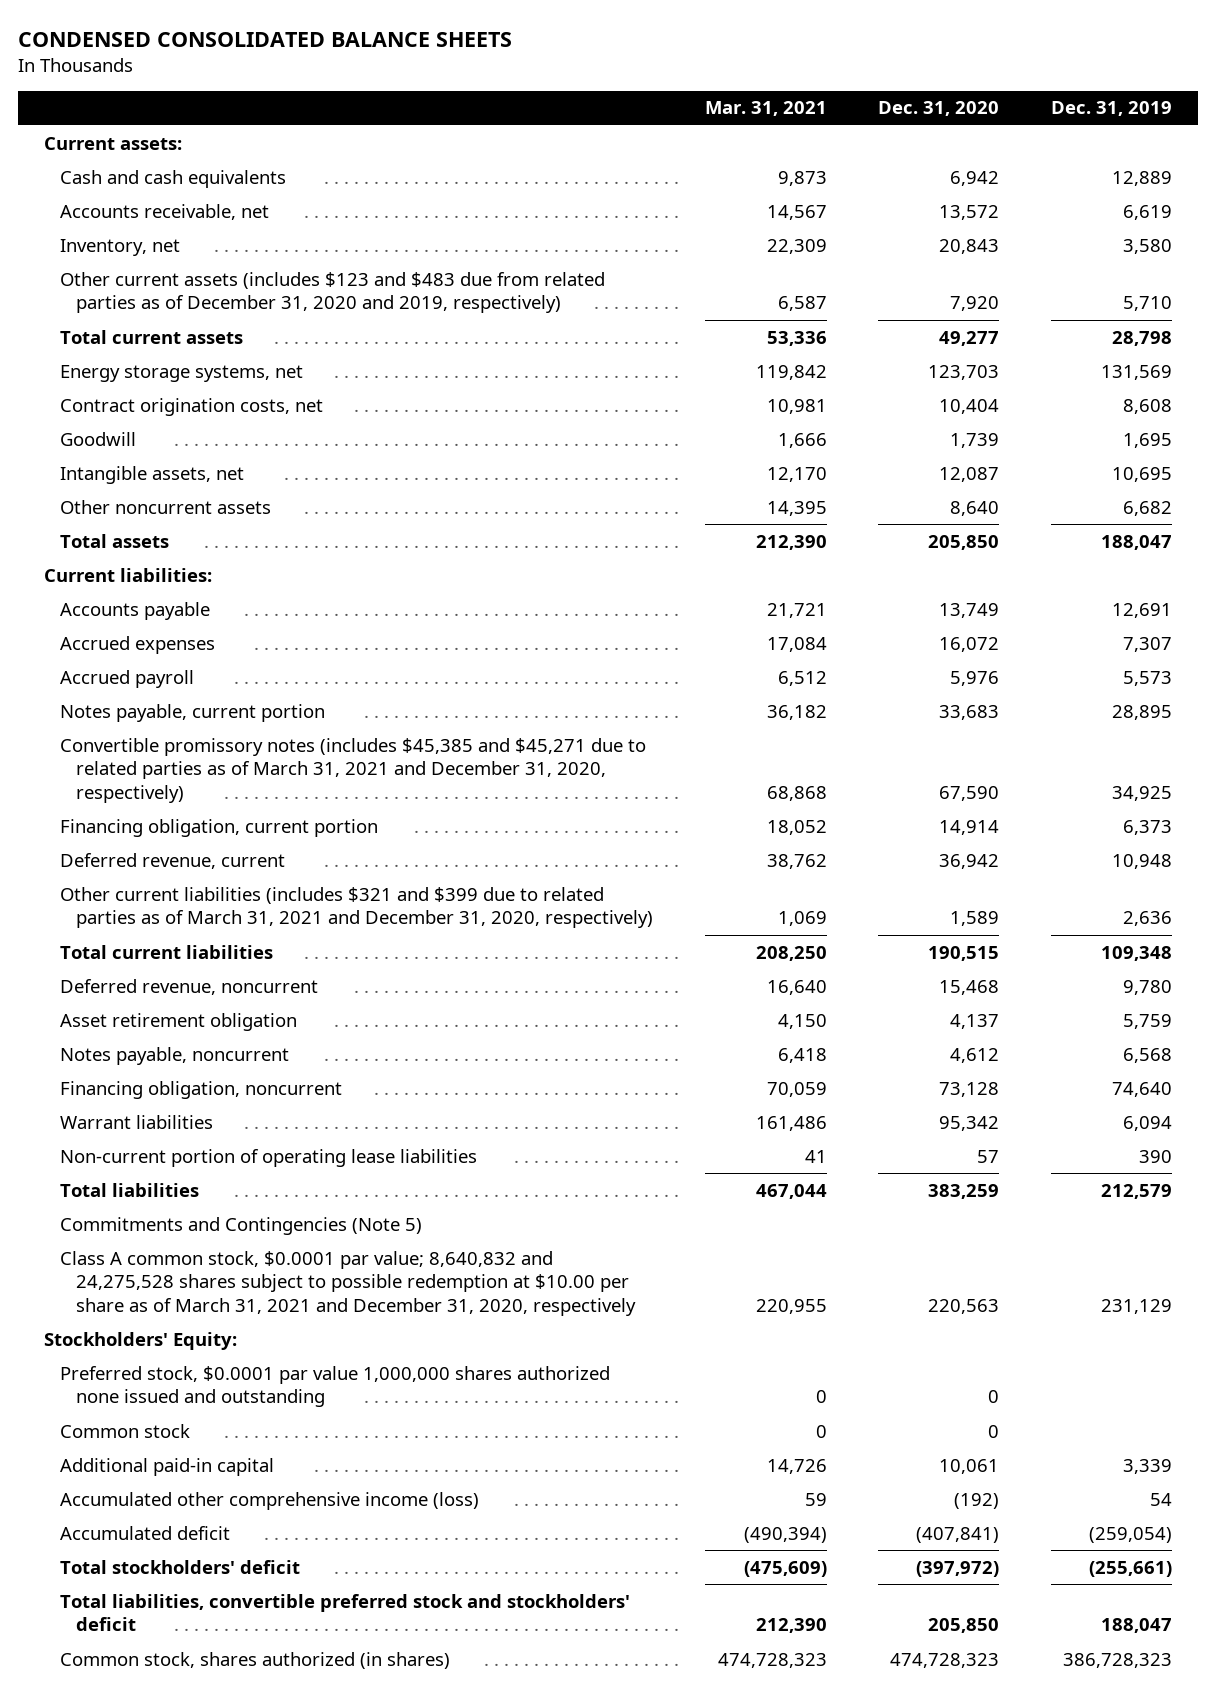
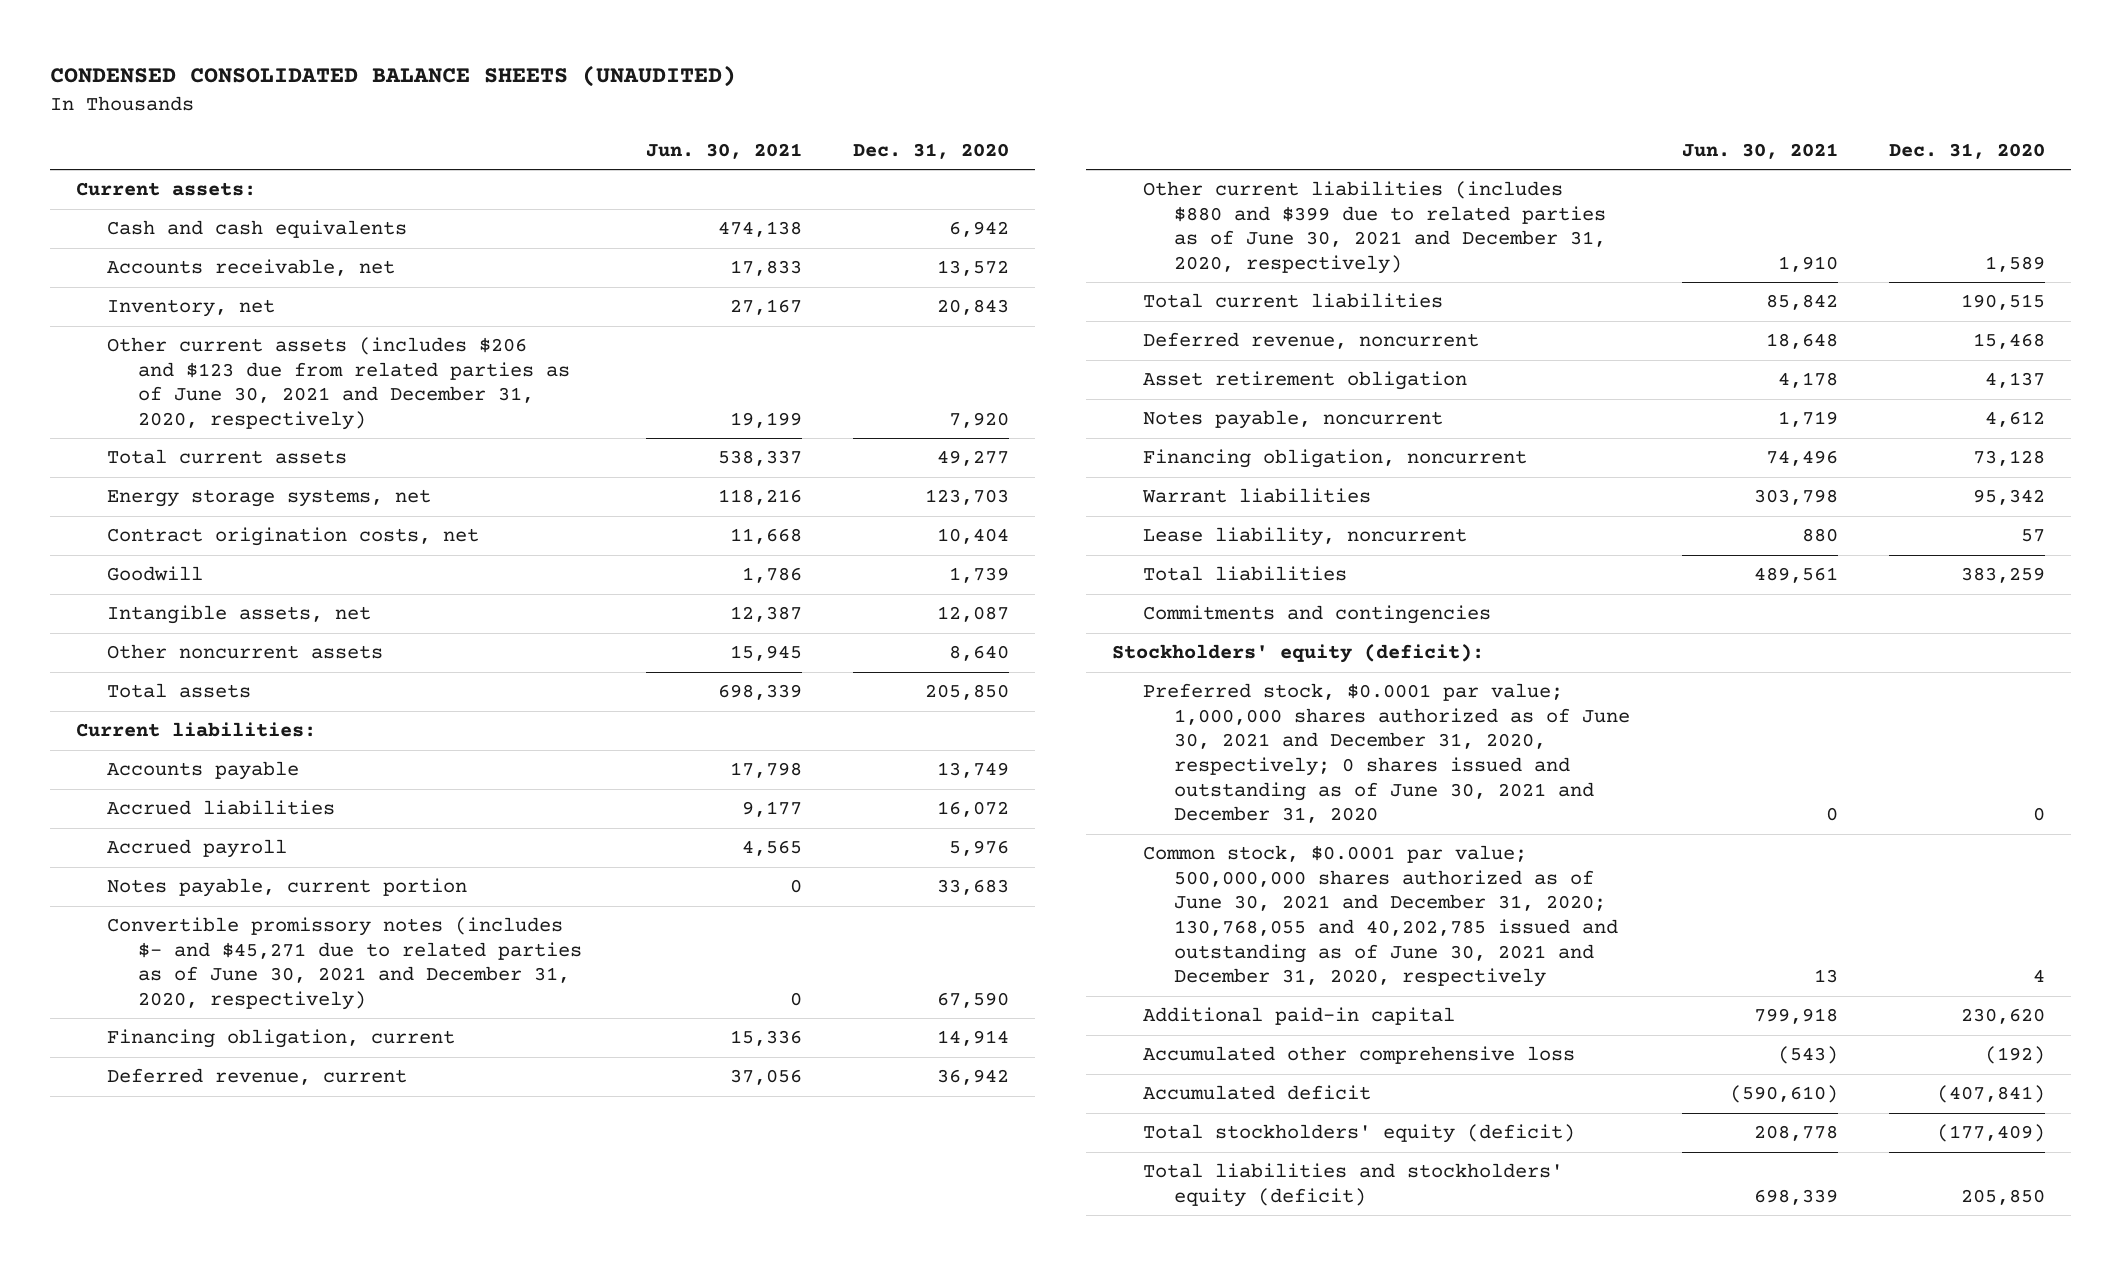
- CONDENSED CONSOLIDATED BALANCE SHEETS
+ CONDENSED CONSOLIDATED BALANCE SHEETS (UNAUDITED)
- | Mar. 31, 2021 | Dec. 31, 2020 | Dec. 31, 2019
+ | Jun. 30, 2021 | Dec. 31, 2020
- Other current assets (includes $123 and $483 due from related parties as of December 31, 2020 and 2019, respectively) | 6,587 | 7,920 | 5,710
+ Other current assets (includes $206 and $123 due from related parties as of June 30, 2021 and December 31, 2020, respectively) | 19,199 | 7,920
- Accrued expenses | 17,084 | 16,072 | 7,307
+ Accrued liabilities | 9,177 | 16,072
- Convertible promissory notes (includes $45,385 and $45,271 due to related parties as of March 31, 2021 and December 31, 2020, respectively) | 68,868 | 67,590 | 34,925
- Financing obligation, current portion | 18,052 | 14,914 | 6,373
+ Convertible promissory notes (includes $- and $45,271 due to related parties as of June 30, 2021 and December 31, 2020, respectively) | 0 | 67,590
+ Financing obligation, current | 15,336 | 14,914
- Other current liabilities (includes $321 and $399 due to related parties as of March 31, 2021 and December 31, 2020, respectively) | 1,069 | 1,589 | 2,636
+ Other current liabilities (includes $880 and $399 due to related parties as of June 30, 2021 and December 31, 2020, respectively) | 1,910 | 1,589
- Non-current portion of operating lease liabilities | 41 | 57 | 390
+ Lease liability, noncurrent | 880 | 57
- Commitments and Contingencies (Note 5)
- Class A common stock, $0.0001 par value; 8,640,832 and 24,275,528 shares subject to possible redemption at $10.00 per share as of March 31, 2021 and December 31, 2020, respectively | 220,955 | 220,563 | 231,129
- Stockholders' Equity:
- Preferred stock, $0.0001 par value 1,000,000 shares authorized none issued and outstanding | 0 | 0 |
- Common stock | 0 | 0 |
- Additional paid-in capital | 14,726 | 10,061 | 3,339
- Accumulated other comprehensive income (loss) | 59 | (192) | 54
+ Commitments and contingencies
+ Stockholders' equity (deficit):
+ Preferred stock, $0.0001 par value; 1,000,000 shares authorized as of June 30, 2021 and December 31, 2020, respectively; 0 shares issued and outstanding as of June 30, 2021 and December 31, 2020 | 0 | 0
+ Common stock, $0.0001 par value; 500,000,000 shares authorized as of June 30, 2021 and December 31, 2020; 130,768,055 and 40,202,785 issued and outstanding as of June 30, 2021 and December 31, 2020, respectively | 13 | 4
+ Additional paid-in capital | 799,918 | 230,620
+ Accumulated other comprehensive loss | (543) | (192)
- Total stockholders' deficit | (475,609) | (397,972) | (255,661)
- Total liabilities, convertible preferred stock and stockholders' deficit | 212,390 | 205,850 | 188,047
- Common stock, shares authorized (in shares) | 474,728,323 | 474,728,323 | 386,728,323
+ Total stockholders' equity (deficit) | 208,778 | (177,409)
+ Total liabilities and stockholders' equity (deficit) | 698,339 | 205,850

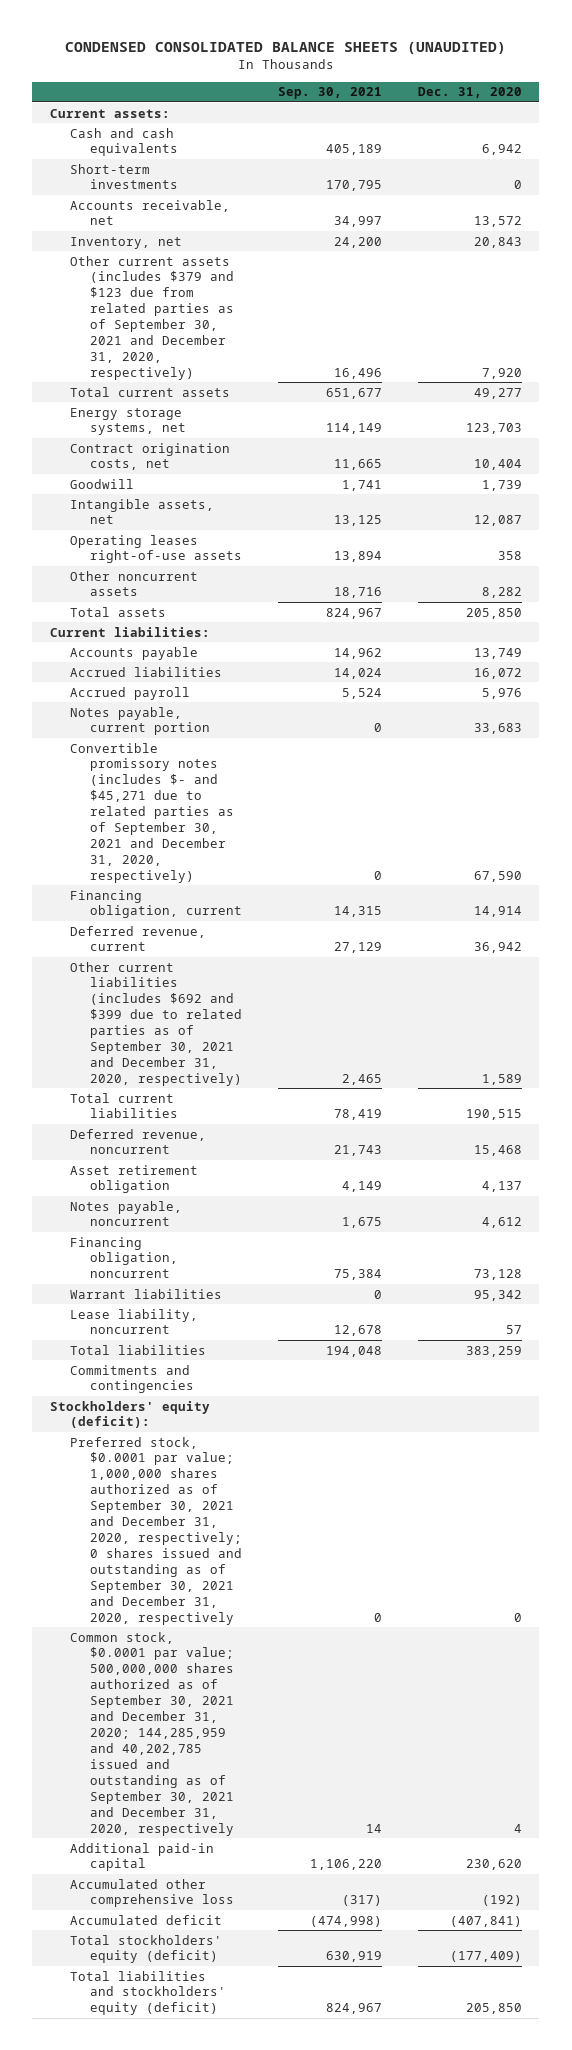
- | Jun. 30, 2021 | Dec. 31, 2020
+ | Sep. 30, 2021 | Dec. 31, 2020
+ Short-term investments | 170,795 | 0
- Other current assets (includes $206 and $123 due from related parties as of June 30, 2021 and December 31, 2020, respectively) | 19,199 | 7,920
+ Other current assets (includes $379 and $123 due from related parties as of September 30, 2021 and December 31, 2020, respectively) | 16,496 | 7,920
- Other noncurrent assets | 15,945 | 8,640
+ Operating leases right-of-use assets | 13,894 | 358
+ Other noncurrent assets | 18,716 | 8,282
- Convertible promissory notes (includes $- and $45,271 due to related parties as of June 30, 2021 and December 31, 2020, respectively) | 0 | 67,590
+ Convertible promissory notes (includes $- and $45,271 due to related parties as of September 30, 2021 and December 31, 2020, respectively) | 0 | 67,590
- Other current liabilities (includes $880 and $399 due to related parties as of June 30, 2021 and December 31, 2020, respectively) | 1,910 | 1,589
+ Other current liabilities (includes $692 and $399 due to related parties as of September 30, 2021 and December 31, 2020, respectively) | 2,465 | 1,589
- Preferred stock, $0.0001 par value; 1,000,000 shares authorized as of June 30, 2021 and December 31, 2020, respectively; 0 shares issued and outstanding as of June 30, 2021 and December 31, 2020 | 0 | 0
- Common stock, $0.0001 par value; 500,000,000 shares authorized as of June 30, 2021 and December 31, 2020; 130,768,055 and 40,202,785 issued and outstanding as of June 30, 2021 and December 31, 2020, respectively | 13 | 4
+ Preferred stock, $0.0001 par value; 1,000,000 shares authorized as of September 30, 2021 and December 31, 2020, respectively; 0 shares issued and outstanding as of September 30, 2021 and December 31, 2020, respectively | 0 | 0
+ Common stock, $0.0001 par value; 500,000,000 shares authorized as of September 30, 2021 and December 31, 2020; 144,285,959 and 40,202,785 issued and outstanding as of September 30, 2021 and December 31, 2020, respectively | 14 | 4

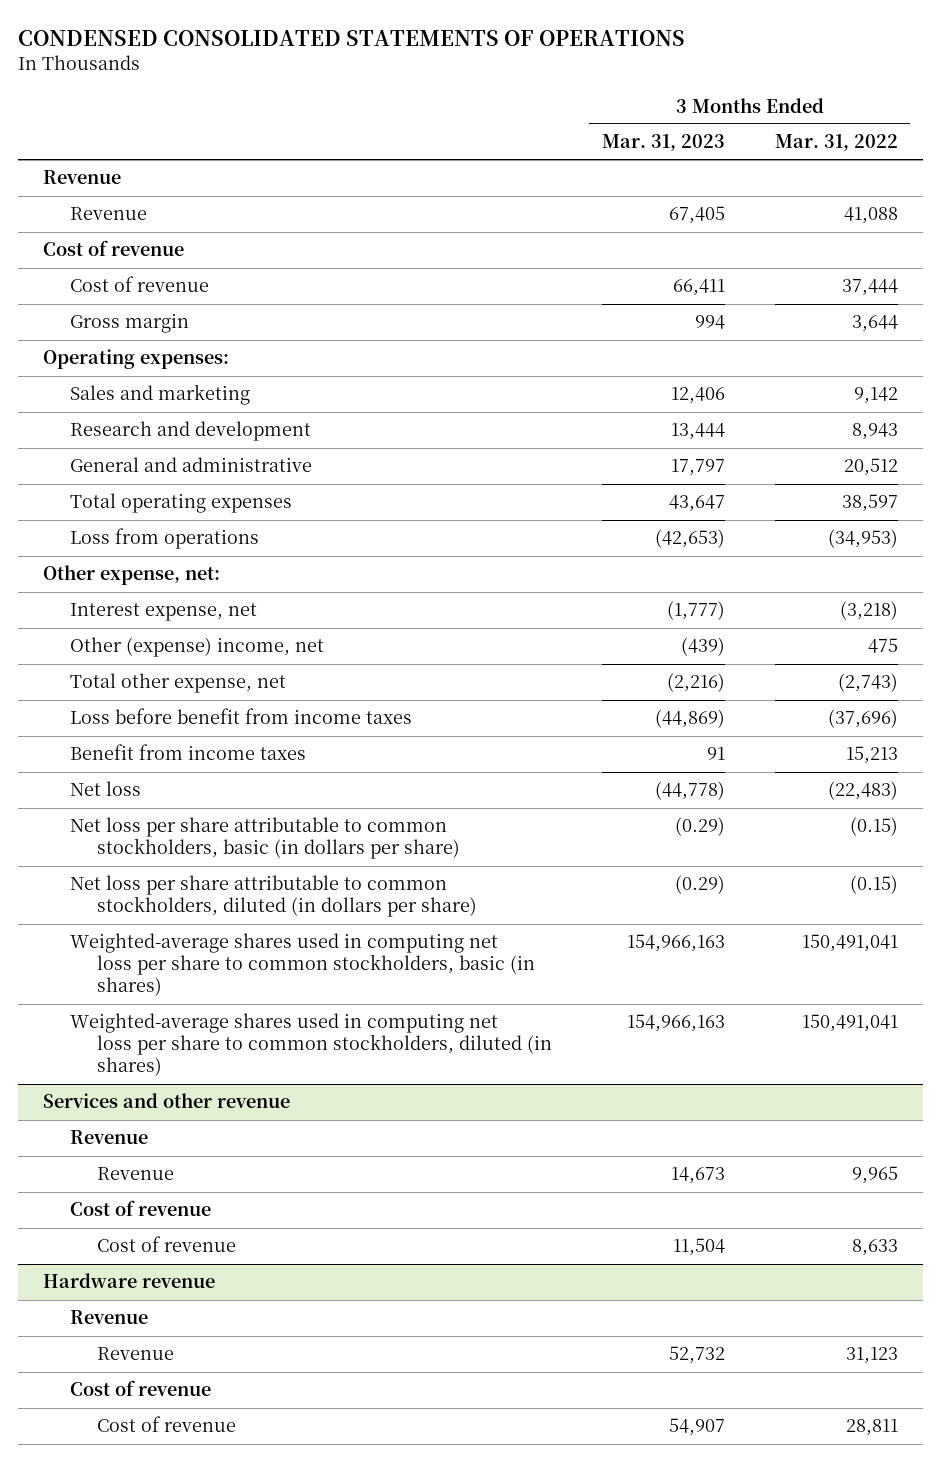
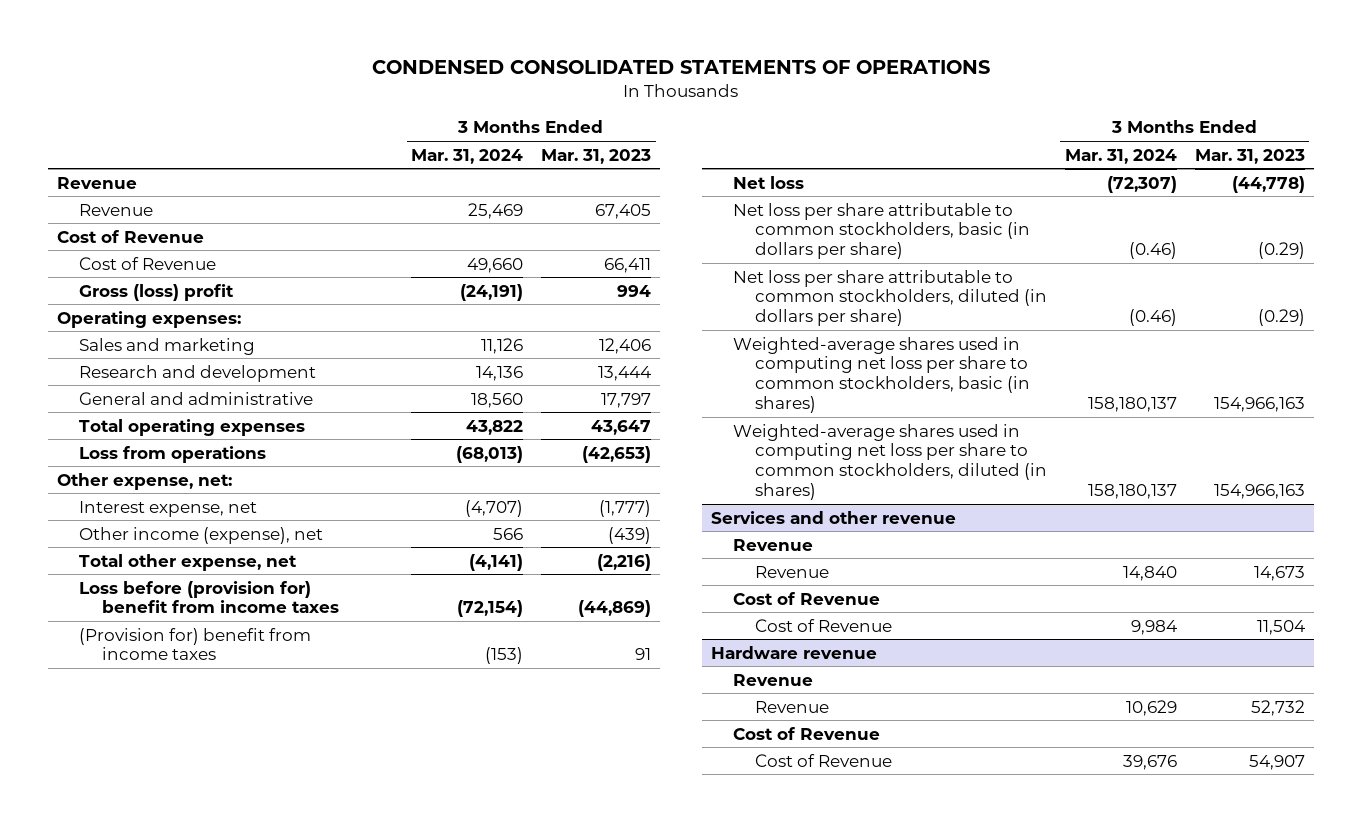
- | 3 Months Ended Mar. 31, 2023 | 3 Months Ended Mar. 31, 2022
+ | 3 Months Ended Mar. 31, 2024 | 3 Months Ended Mar. 31, 2023
- Cost of revenue
- Cost of revenue | 66,411 | 37,444
- Gross margin | 994 | 3,644
+ Cost of Revenue
+ Cost of Revenue | 49,660 | 66,411
+ Gross (loss) profit | (24,191) | 994
- Other (expense) income, net | (439) | 475
+ Other income (expense), net | 566 | (439)
- Loss before benefit from income taxes | (44,869) | (37,696)
- Benefit from income taxes | 91 | 15,213
+ Loss before (provision for) benefit from income taxes | (72,154) | (44,869)
+ (Provision for) benefit from income taxes | (153) | 91
@ Services and other revenue
- Cost of revenue
- Cost of revenue | 11,504 | 8,633
+ Cost of Revenue
+ Cost of Revenue | 9,984 | 11,504
@ Hardware revenue
- Cost of revenue
- Cost of revenue | 54,907 | 28,811
+ Cost of Revenue
+ Cost of Revenue | 39,676 | 54,907

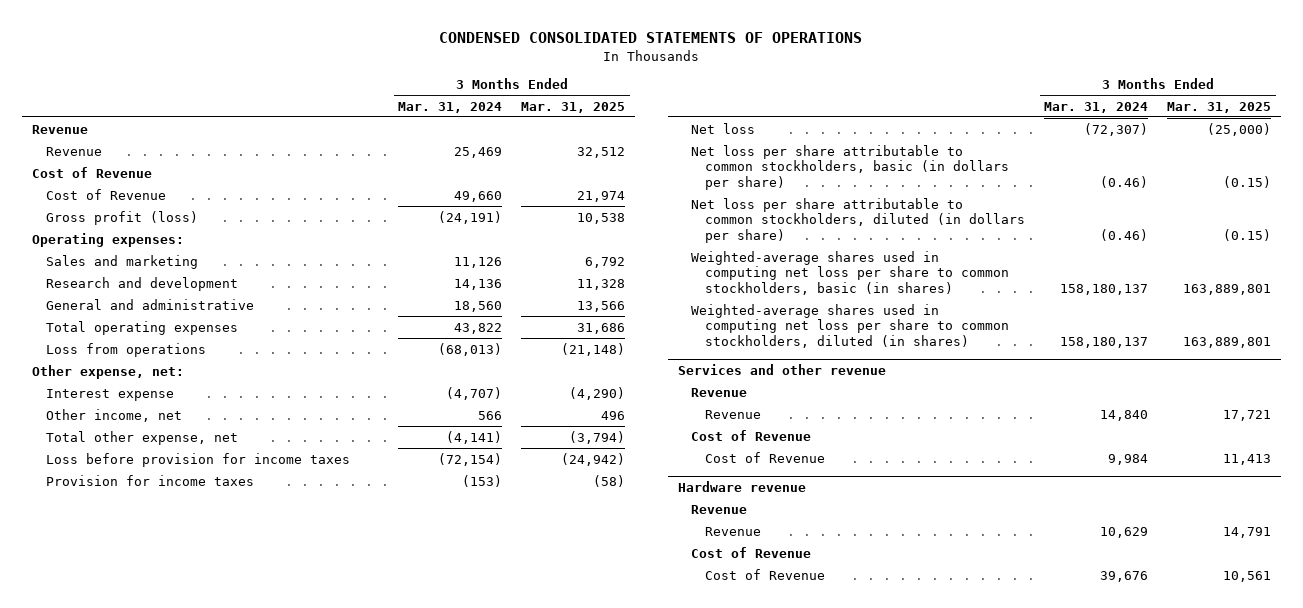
- | 3 Months Ended Mar. 31, 2024 | 3 Months Ended Mar. 31, 2023
+ | 3 Months Ended Mar. 31, 2024 | 3 Months Ended Mar. 31, 2025
- Gross (loss) profit | (24,191) | 994
+ Gross profit (loss) | (24,191) | 10,538
- Interest expense, net | (4,707) | (1,777)
- Other income (expense), net | 566 | (439)
+ Interest expense | (4,707) | (4,290)
+ Other income, net | 566 | 496
- Loss before (provision for) benefit from income taxes | (72,154) | (44,869)
- (Provision for) benefit from income taxes | (153) | 91
+ Loss before provision for income taxes | (72,154) | (24,942)
+ Provision for income taxes | (153) | (58)

